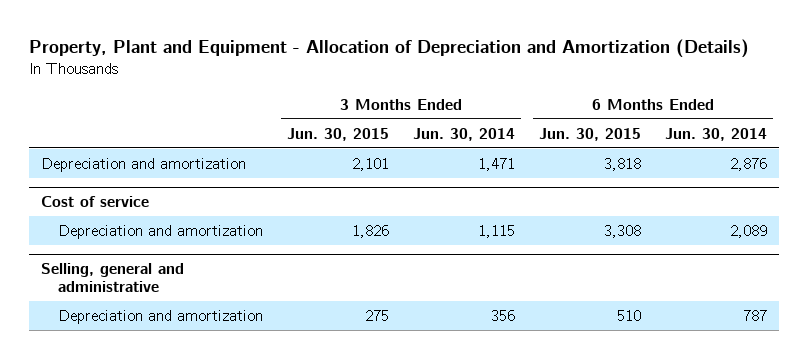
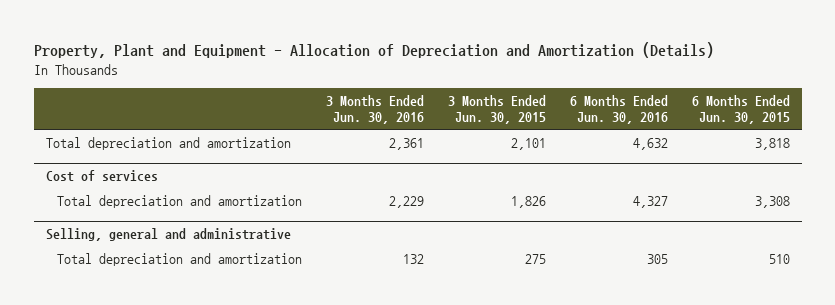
- | 3 Months Ended Jun. 30, 2015 | 3 Months Ended Jun. 30, 2014 | 6 Months Ended Jun. 30, 2015 | 6 Months Ended Jun. 30, 2014
+ | 3 Months Ended Jun. 30, 2016 | 3 Months Ended Jun. 30, 2015 | 6 Months Ended Jun. 30, 2016 | 6 Months Ended Jun. 30, 2015
- Depreciation and amortization | 2,101 | 1,471 | 3,818 | 2,876
- Cost of service
- Depreciation and amortization | 1,826 | 1,115 | 3,308 | 2,089
+ Total depreciation and amortization | 2,361 | 2,101 | 4,632 | 3,818
+ Cost of services
+ Total depreciation and amortization | 2,229 | 1,826 | 4,327 | 3,308
@ Selling, general and administrative
- Depreciation and amortization | 275 | 356 | 510 | 787
+ Total depreciation and amortization | 132 | 275 | 305 | 510

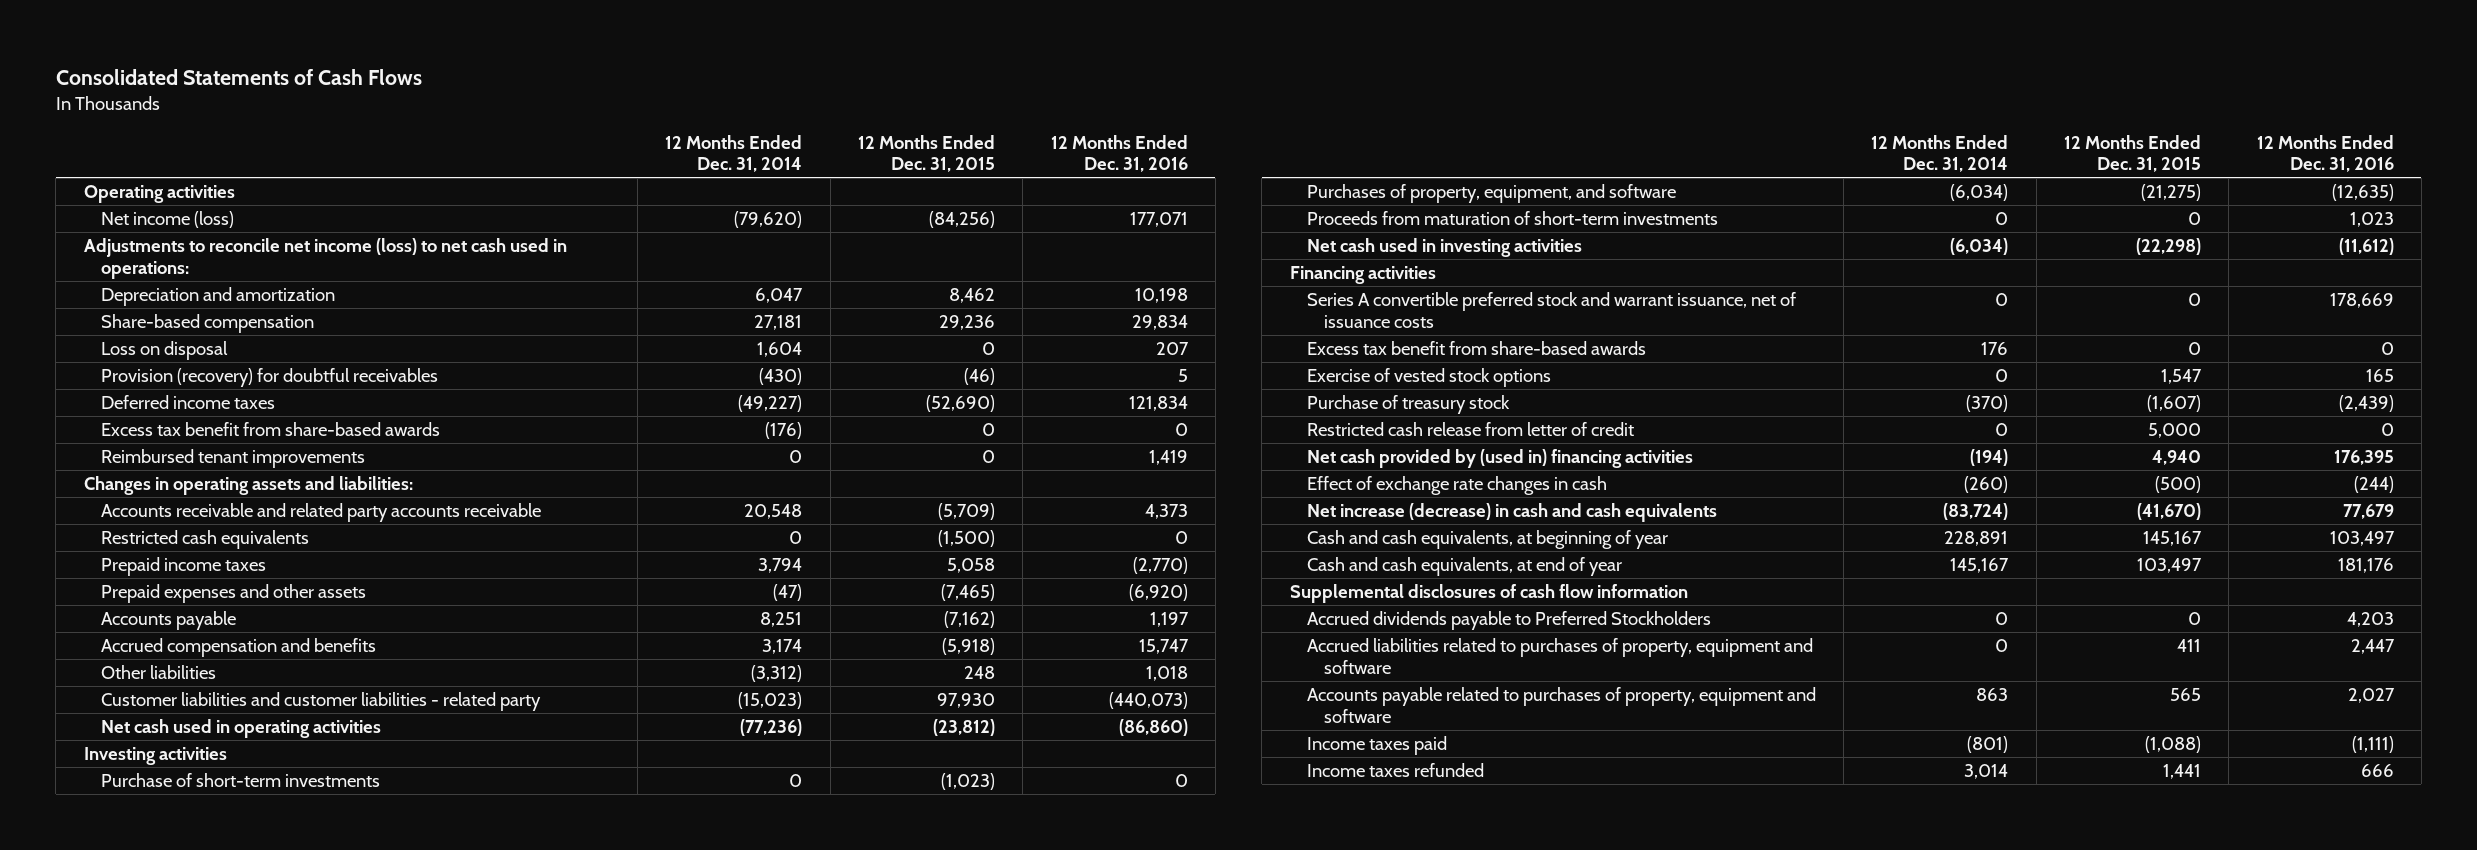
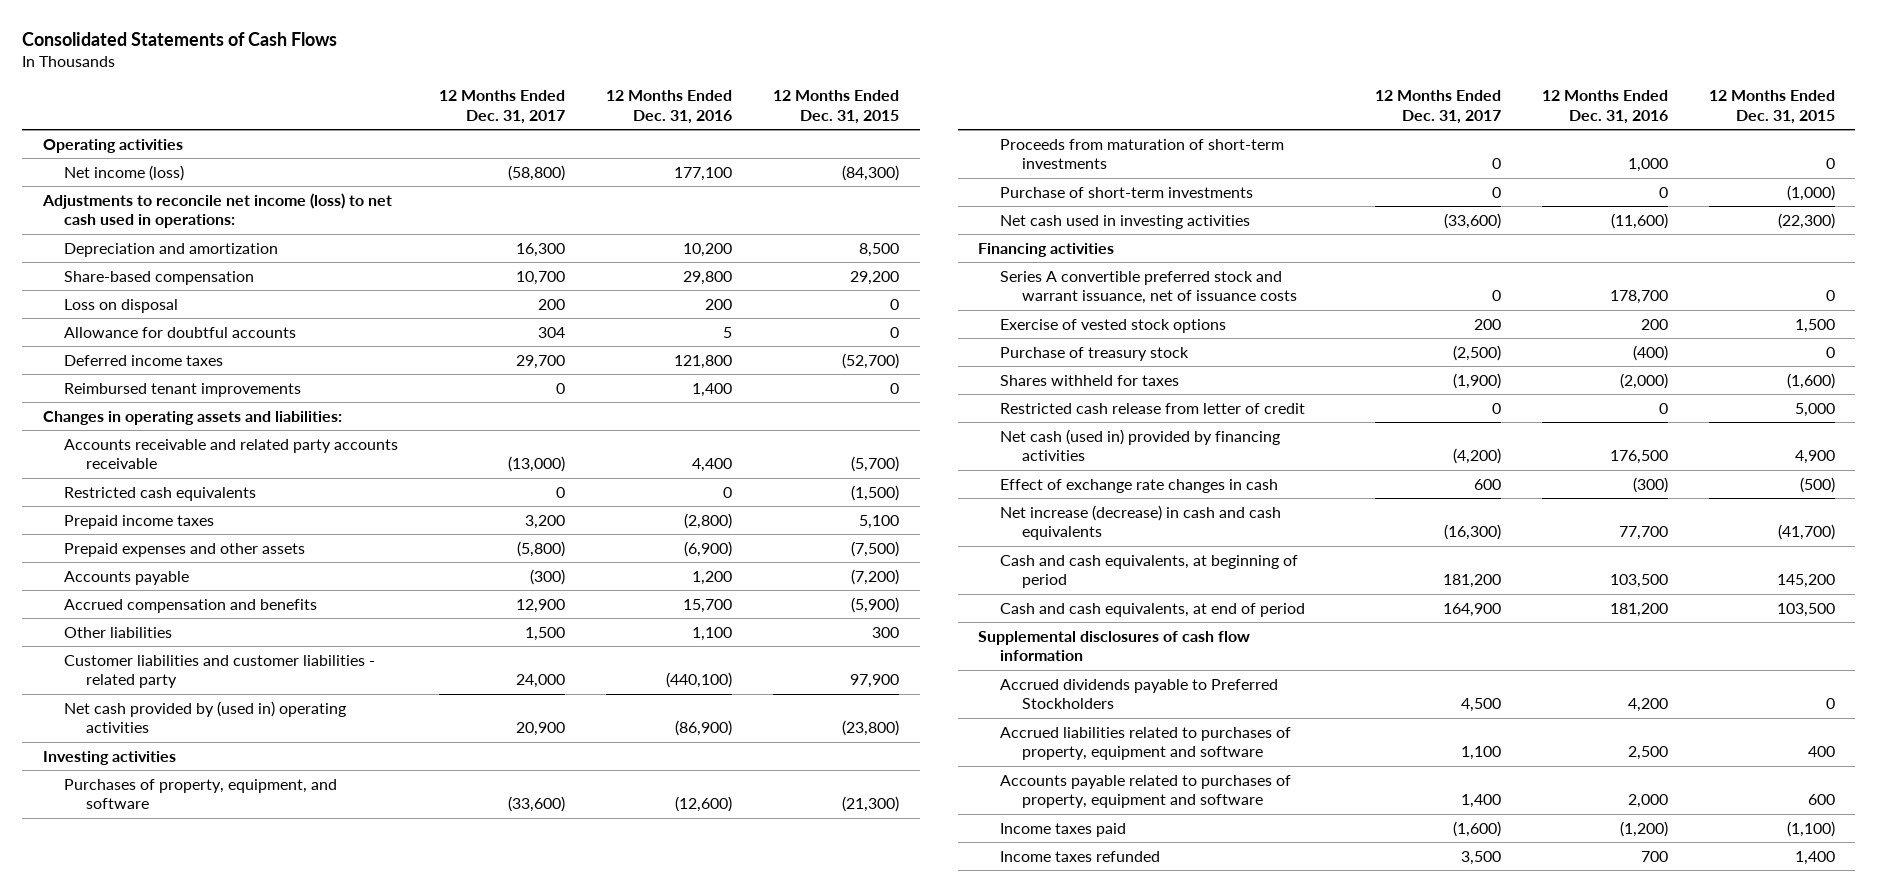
- | 12 Months Ended Dec. 31, 2014 | 12 Months Ended Dec. 31, 2015 | 12 Months Ended Dec. 31, 2016
+ | 12 Months Ended Dec. 31, 2017 | 12 Months Ended Dec. 31, 2016 | 12 Months Ended Dec. 31, 2015
- Net income (loss) | (79,620) | (84,256) | 177,071
+ Net income (loss) | (58,800) | 177,100 | (84,300)
- Depreciation and amortization | 6,047 | 8,462 | 10,198
- Share-based compensation | 27,181 | 29,236 | 29,834
- Loss on disposal | 1,604 | 0 | 207
- Provision (recovery) for doubtful receivables | (430) | (46) | 5
- Deferred income taxes | (49,227) | (52,690) | 121,834
- Excess tax benefit from share-based awards | (176) | 0 | 0
- Reimbursed tenant improvements | 0 | 0 | 1,419
+ Depreciation and amortization | 16,300 | 10,200 | 8,500
+ Share-based compensation | 10,700 | 29,800 | 29,200
+ Loss on disposal | 200 | 200 | 0
+ Allowance for doubtful accounts | 304 | 5 | 0
+ Deferred income taxes | 29,700 | 121,800 | (52,700)
+ Reimbursed tenant improvements | 0 | 1,400 | 0
- Accounts receivable and related party accounts receivable | 20,548 | (5,709) | 4,373
+ Accounts receivable and related party accounts receivable | (13,000) | 4,400 | (5,700)
- Prepaid income taxes | 3,794 | 5,058 | (2,770)
- Prepaid expenses and other assets | (47) | (7,465) | (6,920)
- Accounts payable | 8,251 | (7,162) | 1,197
- Accrued compensation and benefits | 3,174 | (5,918) | 15,747
- Other liabilities | (3,312) | 248 | 1,018
- Customer liabilities and customer liabilities - related party | (15,023) | 97,930 | (440,073)
- Net cash used in operating activities | (77,236) | (23,812) | (86,860)
+ Prepaid income taxes | 3,200 | (2,800) | 5,100
+ Prepaid expenses and other assets | (5,800) | (6,900) | (7,500)
+ Accounts payable | (300) | 1,200 | (7,200)
+ Accrued compensation and benefits | 12,900 | 15,700 | (5,900)
+ Other liabilities | 1,500 | 1,100 | 300
+ Customer liabilities and customer liabilities - related party | 24,000 | (440,100) | 97,900
+ Net cash provided by (used in) operating activities | 20,900 | (86,900) | (23,800)
- Purchase of short-term investments | 0 | (1,023) | 0
- Purchases of property, equipment, and software | (6,034) | (21,275) | (12,635)
- Proceeds from maturation of short-term investments | 0 | 0 | 1,023
- Net cash used in investing activities | (6,034) | (22,298) | (11,612)
+ Purchases of property, equipment, and software | (33,600) | (12,600) | (21,300)
+ Proceeds from maturation of short-term investments | 0 | 1,000 | 0
+ Purchase of short-term investments | 0 | 0 | (1,000)
+ Net cash used in investing activities | (33,600) | (11,600) | (22,300)
- Series A convertible preferred stock and warrant issuance, net of issuance costs | 0 | 0 | 178,669
- Excess tax benefit from share-based awards | 176 | 0 | 0
- Exercise of vested stock options | 0 | 1,547 | 165
- Purchase of treasury stock | (370) | (1,607) | (2,439)
+ Series A convertible preferred stock and warrant issuance, net of issuance costs | 0 | 178,700 | 0
+ Exercise of vested stock options | 200 | 200 | 1,500
+ Purchase of treasury stock | (2,500) | (400) | 0
+ Shares withheld for taxes | (1,900) | (2,000) | (1,600)
- Net cash provided by (used in) financing activities | (194) | 4,940 | 176,395
- Effect of exchange rate changes in cash | (260) | (500) | (244)
- Net increase (decrease) in cash and cash equivalents | (83,724) | (41,670) | 77,679
- Cash and cash equivalents, at beginning of year | 228,891 | 145,167 | 103,497
- Cash and cash equivalents, at end of year | 145,167 | 103,497 | 181,176
+ Net cash (used in) provided by financing activities | (4,200) | 176,500 | 4,900
+ Effect of exchange rate changes in cash | 600 | (300) | (500)
+ Net increase (decrease) in cash and cash equivalents | (16,300) | 77,700 | (41,700)
+ Cash and cash equivalents, at beginning of period | 181,200 | 103,500 | 145,200
+ Cash and cash equivalents, at end of period | 164,900 | 181,200 | 103,500
- Accrued dividends payable to Preferred Stockholders | 0 | 0 | 4,203
- Accrued liabilities related to purchases of property, equipment and software | 0 | 411 | 2,447
- Accounts payable related to purchases of property, equipment and software | 863 | 565 | 2,027
- Income taxes paid | (801) | (1,088) | (1,111)
- Income taxes refunded | 3,014 | 1,441 | 666
+ Accrued dividends payable to Preferred Stockholders | 4,500 | 4,200 | 0
+ Accrued liabilities related to purchases of property, equipment and software | 1,100 | 2,500 | 400
+ Accounts payable related to purchases of property, equipment and software | 1,400 | 2,000 | 600
+ Income taxes paid | (1,600) | (1,200) | (1,100)
+ Income taxes refunded | 3,500 | 700 | 1,400

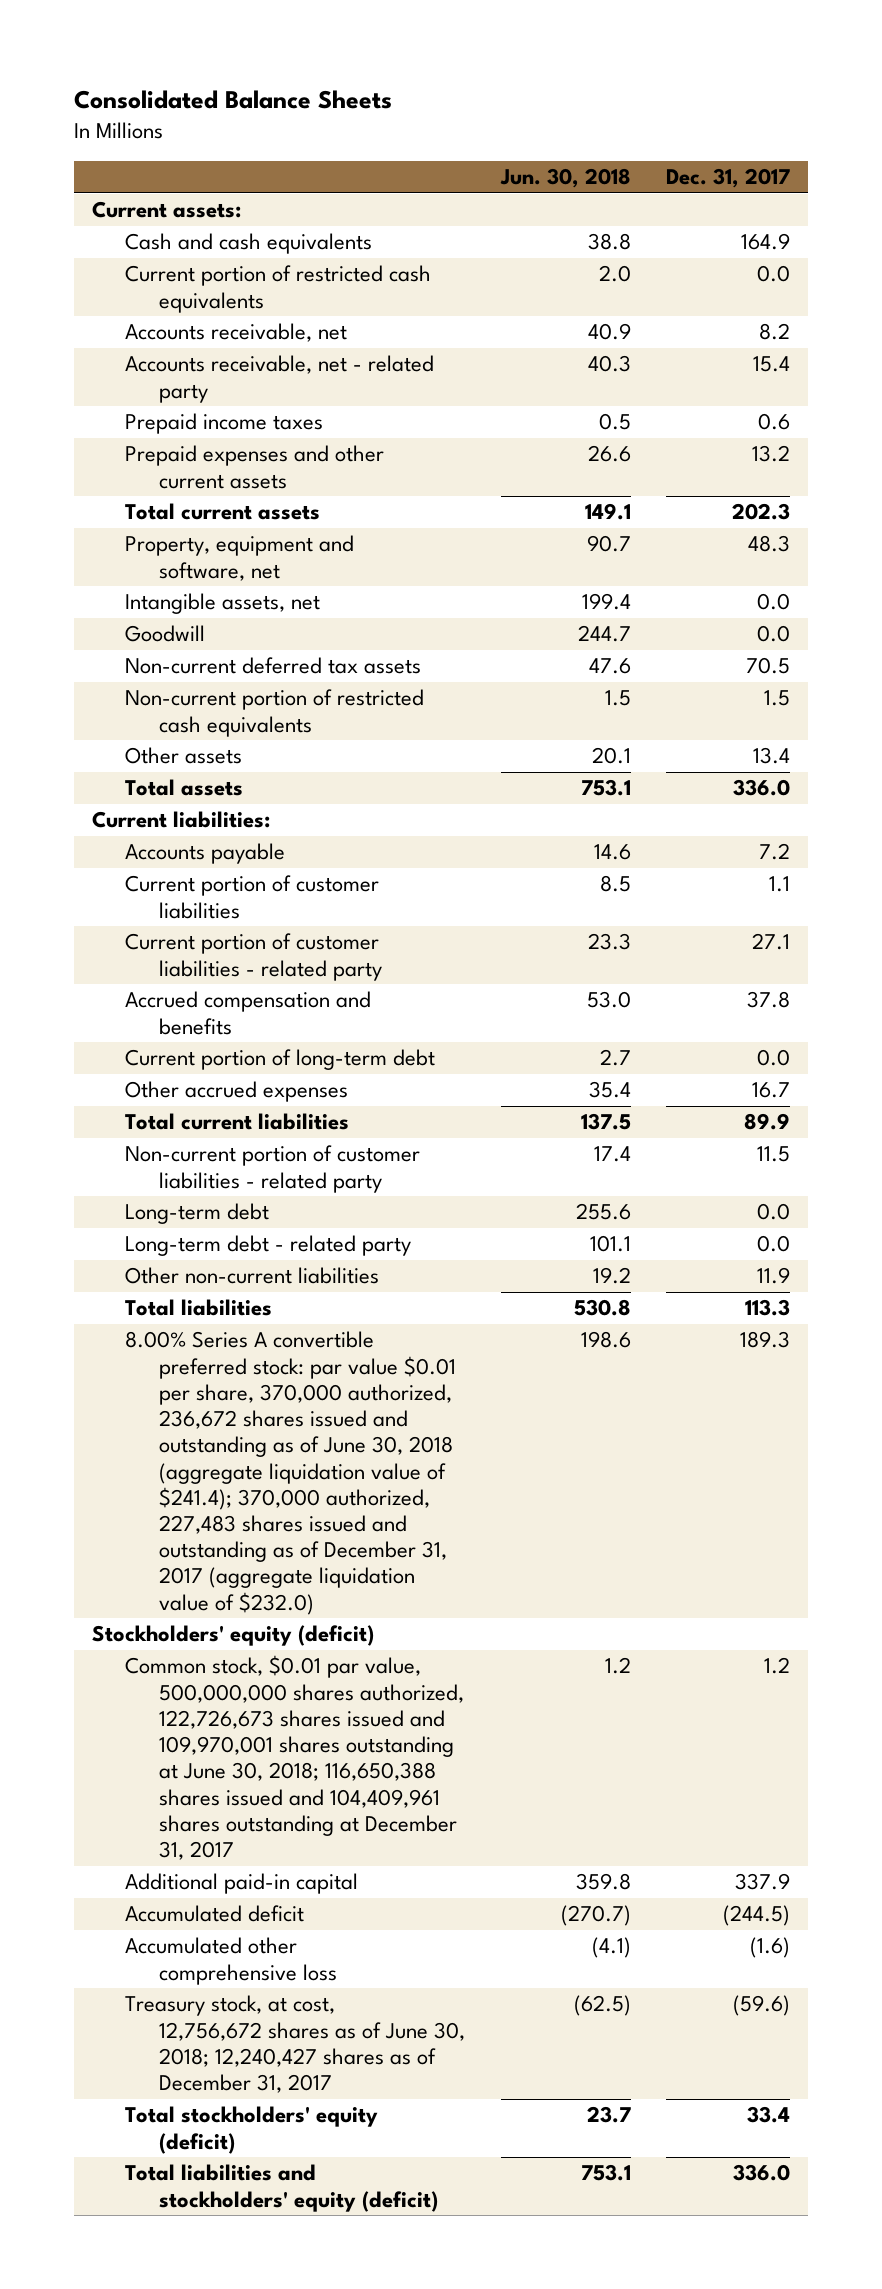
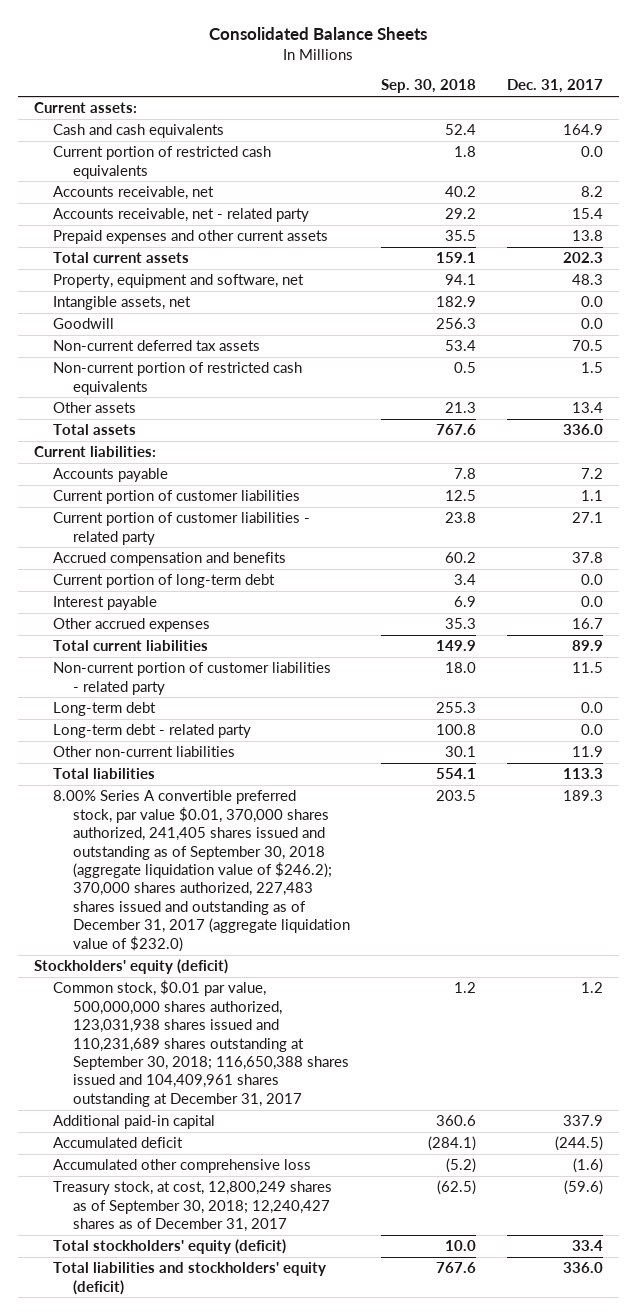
- | Jun. 30, 2018 | Dec. 31, 2017
+ | Sep. 30, 2018 | Dec. 31, 2017
- Prepaid income taxes | 0.5 | 0.6
- Prepaid expenses and other current assets | 26.6 | 13.2
+ Prepaid expenses and other current assets | 35.5 | 13.8
+ Interest payable | 6.9 | 0.0
- 8.00% Series A convertible preferred stock: par value $0.01 per share, 370,000 authorized, 236,672 shares issued and outstanding as of June 30, 2018 (aggregate liquidation value of $241.4); 370,000 authorized, 227,483 shares issued and outstanding as of December 31, 2017 (aggregate liquidation value of $232.0) | 198.6 | 189.3
+ 8.00% Series A convertible preferred stock, par value $0.01, 370,000 shares authorized, 241,405 shares issued and outstanding as of September 30, 2018 (aggregate liquidation value of $246.2); 370,000 shares authorized, 227,483 shares issued and outstanding as of December 31, 2017 (aggregate liquidation value of $232.0) | 203.5 | 189.3
- Common stock, $0.01 par value, 500,000,000 shares authorized, 122,726,673 shares issued and 109,970,001 shares outstanding at June 30, 2018; 116,650,388 shares issued and 104,409,961 shares outstanding at December 31, 2017 | 1.2 | 1.2
+ Common stock, $0.01 par value, 500,000,000 shares authorized, 123,031,938 shares issued and 110,231,689 shares outstanding at September 30, 2018; 116,650,388 shares issued and 104,409,961 shares outstanding at December 31, 2017 | 1.2 | 1.2
- Treasury stock, at cost, 12,756,672 shares as of June 30, 2018; 12,240,427 shares as of December 31, 2017 | (62.5) | (59.6)
+ Treasury stock, at cost, 12,800,249 shares as of September 30, 2018; 12,240,427 shares as of December 31, 2017 | (62.5) | (59.6)

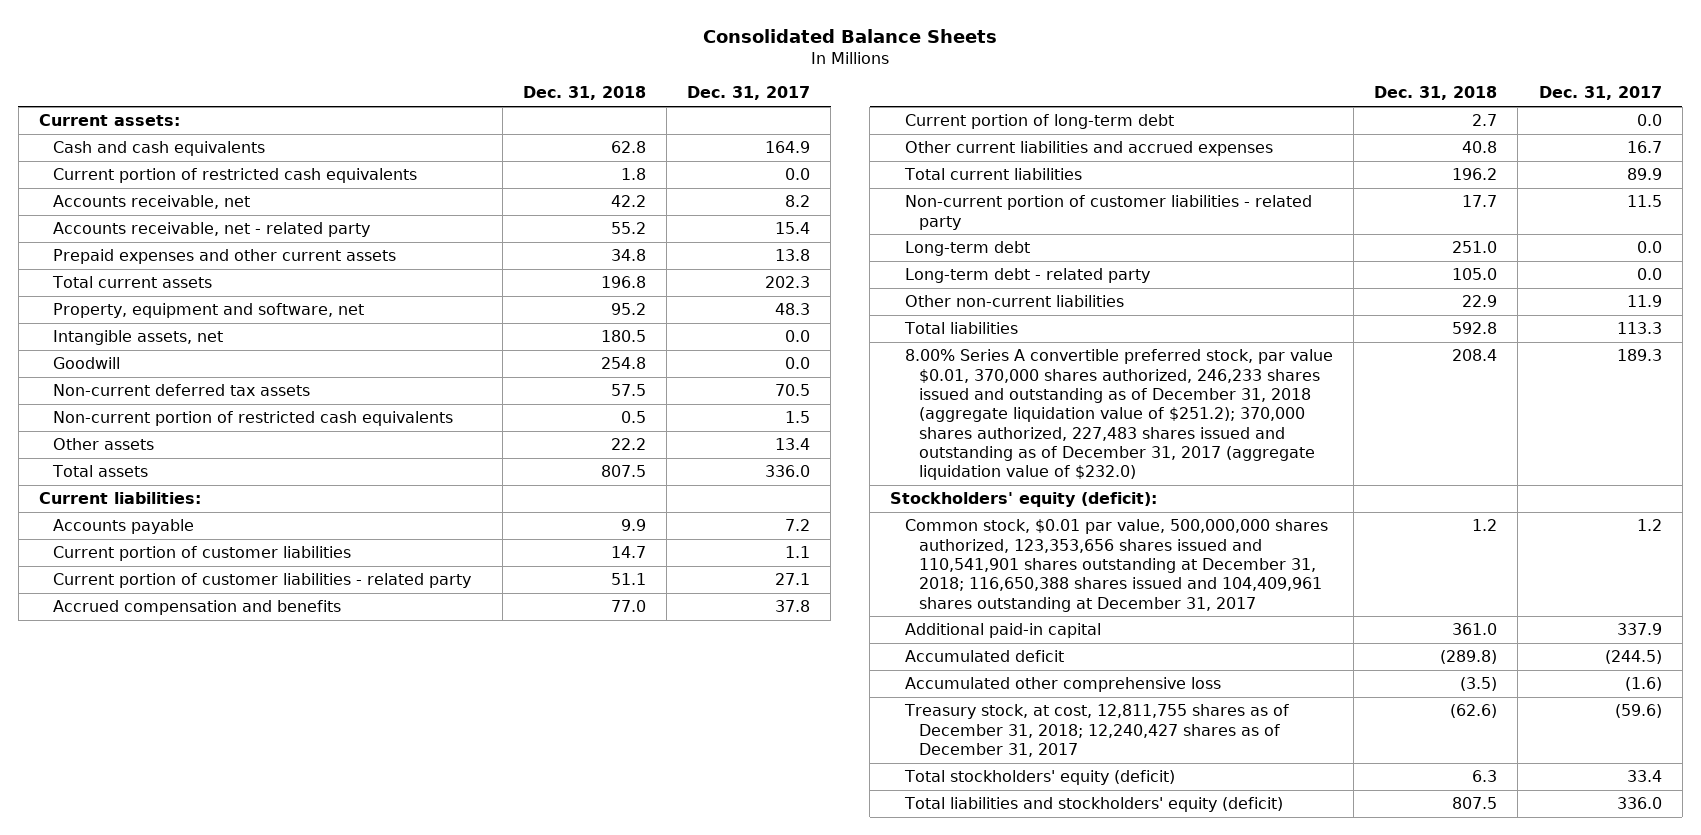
- | Sep. 30, 2018 | Dec. 31, 2017
+ | Dec. 31, 2018 | Dec. 31, 2017
- Interest payable | 6.9 | 0.0
- Other accrued expenses | 35.3 | 16.7
+ Other current liabilities and accrued expenses | 40.8 | 16.7
- 8.00% Series A convertible preferred stock, par value $0.01, 370,000 shares authorized, 241,405 shares issued and outstanding as of September 30, 2018 (aggregate liquidation value of $246.2); 370,000 shares authorized, 227,483 shares issued and outstanding as of December 31, 2017 (aggregate liquidation value of $232.0) | 203.5 | 189.3
- Stockholders' equity (deficit)
- Common stock, $0.01 par value, 500,000,000 shares authorized, 123,031,938 shares issued and 110,231,689 shares outstanding at September 30, 2018; 116,650,388 shares issued and 104,409,961 shares outstanding at December 31, 2017 | 1.2 | 1.2
+ 8.00% Series A convertible preferred stock, par value $0.01, 370,000 shares authorized, 246,233 shares issued and outstanding as of December 31, 2018 (aggregate liquidation value of $251.2); 370,000 shares authorized, 227,483 shares issued and outstanding as of December 31, 2017 (aggregate liquidation value of $232.0) | 208.4 | 189.3
+ Stockholders' equity (deficit):
+ Common stock, $0.01 par value, 500,000,000 shares authorized, 123,353,656 shares issued and 110,541,901 shares outstanding at December 31, 2018; 116,650,388 shares issued and 104,409,961 shares outstanding at December 31, 2017 | 1.2 | 1.2
- Treasury stock, at cost, 12,800,249 shares as of September 30, 2018; 12,240,427 shares as of December 31, 2017 | (62.5) | (59.6)
+ Treasury stock, at cost, 12,811,755 shares as of December 31, 2018; 12,240,427 shares as of December 31, 2017 | (62.6) | (59.6)

